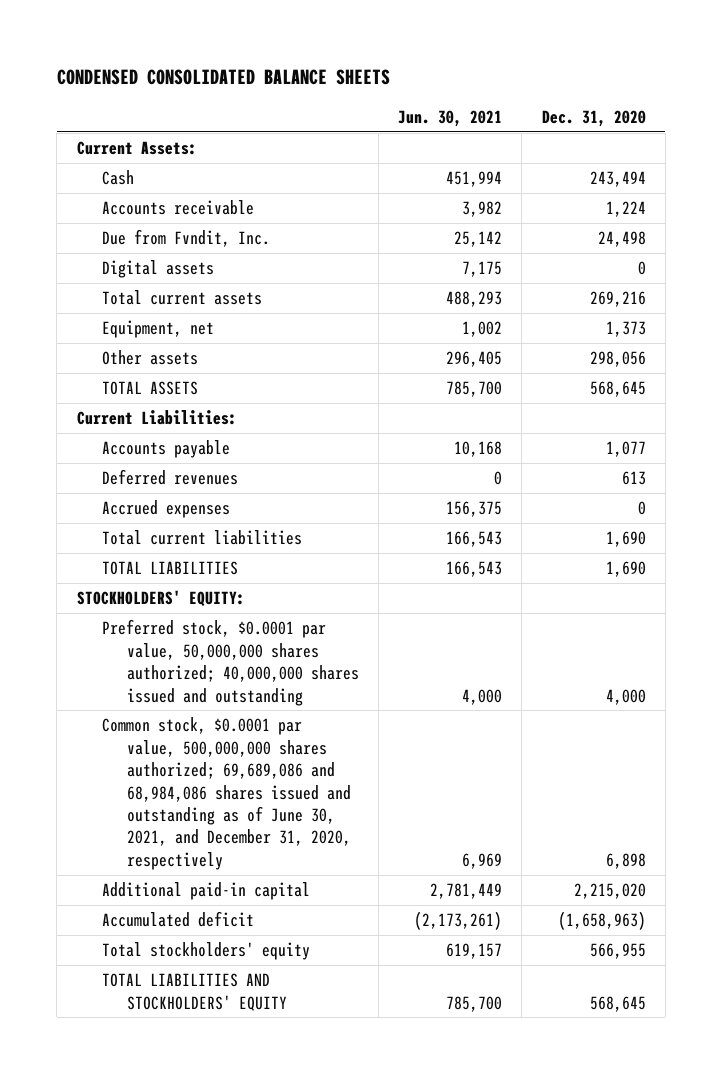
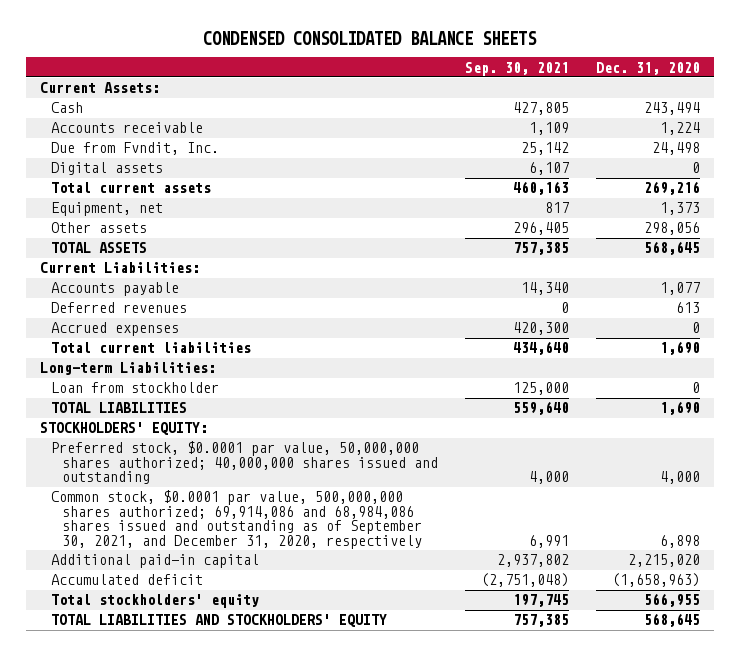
- | Jun. 30, 2021 | Dec. 31, 2020
+ | Sep. 30, 2021 | Dec. 31, 2020
+ Long-term Liabilities:
+ Loan from stockholder | 125,000 | 0
- Common stock, $0.0001 par value, 500,000,000 shares authorized; 69,689,086 and 68,984,086 shares issued and outstanding as of June 30, 2021, and December 31, 2020, respectively | 6,969 | 6,898
+ Common stock, $0.0001 par value, 500,000,000 shares authorized; 69,914,086 and 68,984,086 shares issued and outstanding as of September 30, 2021, and December 31, 2020, respectively | 6,991 | 6,898

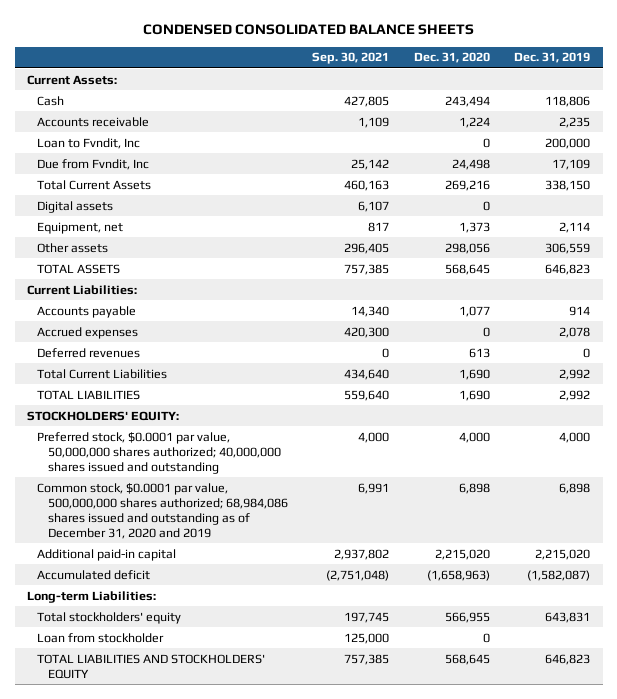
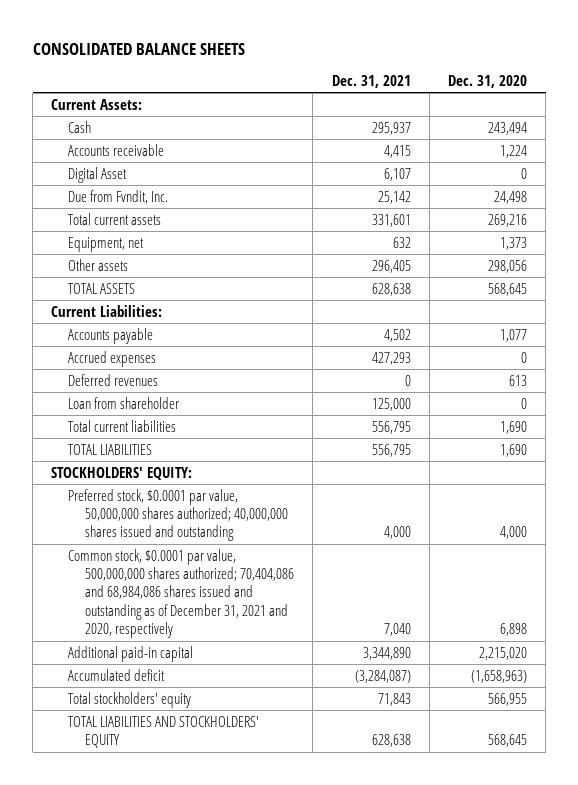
- CONDENSED CONSOLIDATED BALANCE SHEETS
+ CONSOLIDATED BALANCE SHEETS
- | Sep. 30, 2021 | Dec. 31, 2020 | Dec. 31, 2019
+ | Dec. 31, 2021 | Dec. 31, 2020
- Loan to Fvndit, Inc | | 0 | 200,000
- Due from Fvndit, Inc | 25,142 | 24,498 | 17,109
- Total Current Assets | 460,163 | 269,216 | 338,150
- Digital assets | 6,107 | 0 |
+ Digital Asset | 6,107 | 0
+ Due from Fvndit, Inc. | 25,142 | 24,498
+ Total current assets | 331,601 | 269,216
- Total Current Liabilities | 434,640 | 1,690 | 2,992
+ Loan from shareholder | 125,000 | 0
+ Total current liabilities | 556,795 | 1,690
- Common stock, $0.0001 par value, 500,000,000 shares authorized; 68,984,086 shares issued and outstanding as of December 31, 2020 and 2019 | 6,991 | 6,898 | 6,898
+ Common stock, $0.0001 par value, 500,000,000 shares authorized; 70,404,086 and 68,984,086 shares issued and outstanding as of December 31, 2021 and 2020, respectively | 7,040 | 6,898
- Long-term Liabilities:
- Loan from stockholder | 125,000 | 0 |

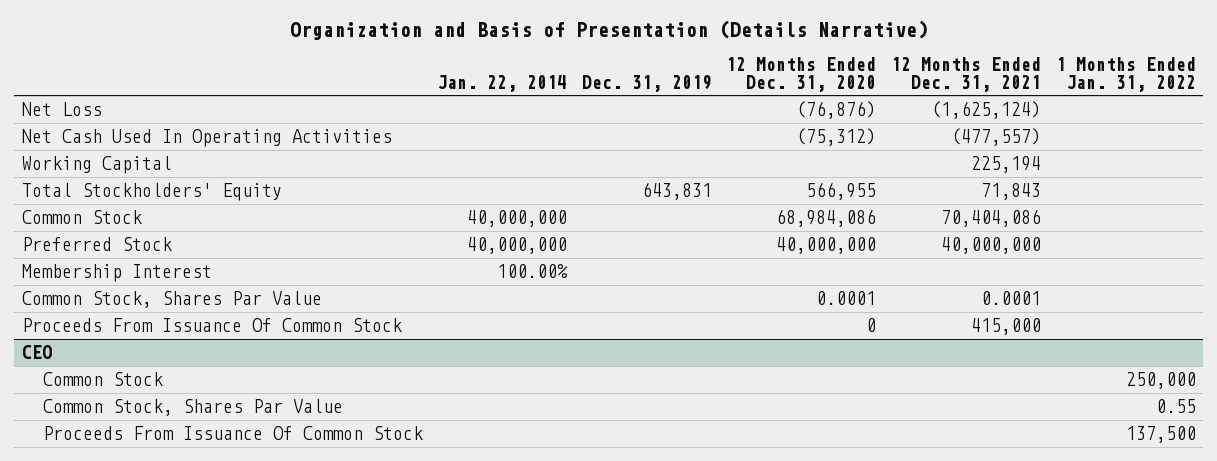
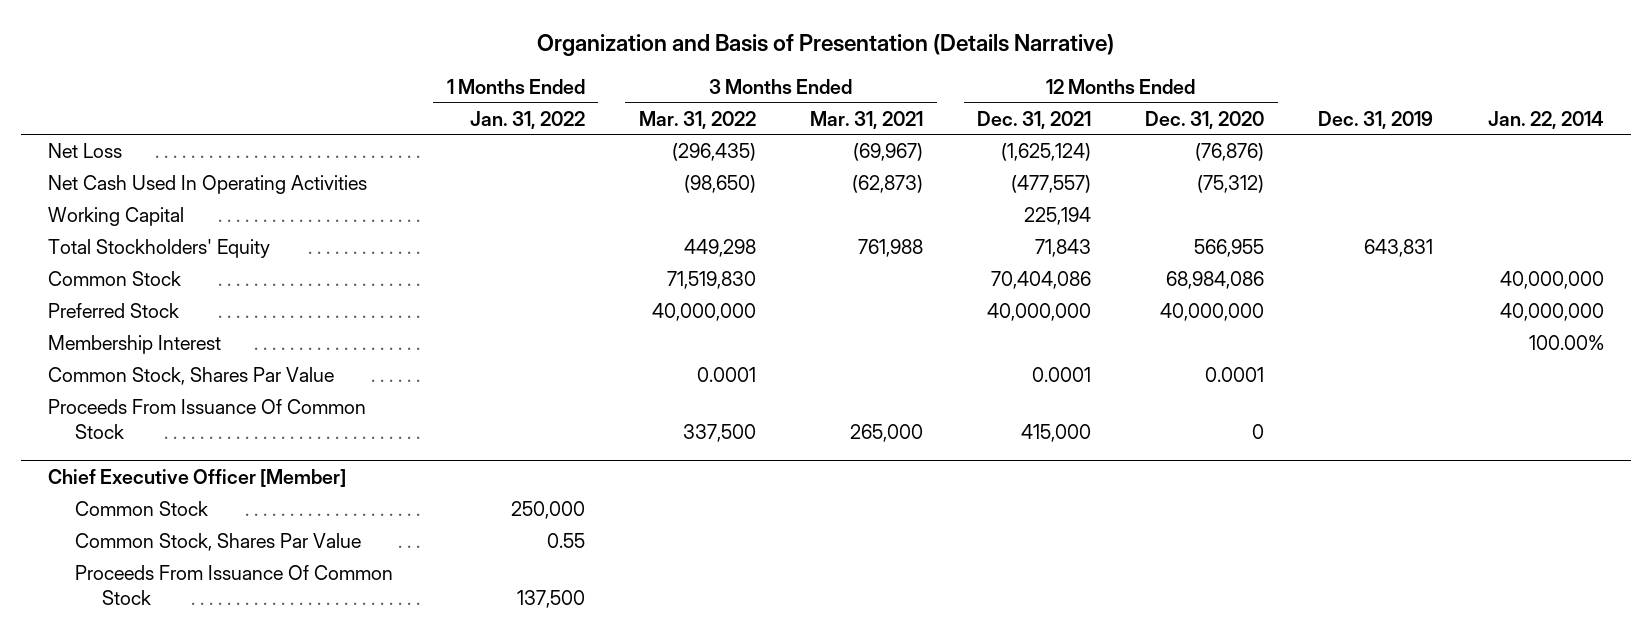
- | Jan. 22, 2014 | Dec. 31, 2019 | 12 Months Ended Dec. 31, 2020 | 12 Months Ended Dec. 31, 2021 | 1 Months Ended Jan. 31, 2022
+ | 1 Months Ended Jan. 31, 2022 | 3 Months Ended Mar. 31, 2022 | 3 Months Ended Mar. 31, 2021 | 12 Months Ended Dec. 31, 2021 | 12 Months Ended Dec. 31, 2020 | Dec. 31, 2019 | Jan. 22, 2014
- CEO
+ Chief Executive Officer [Member]

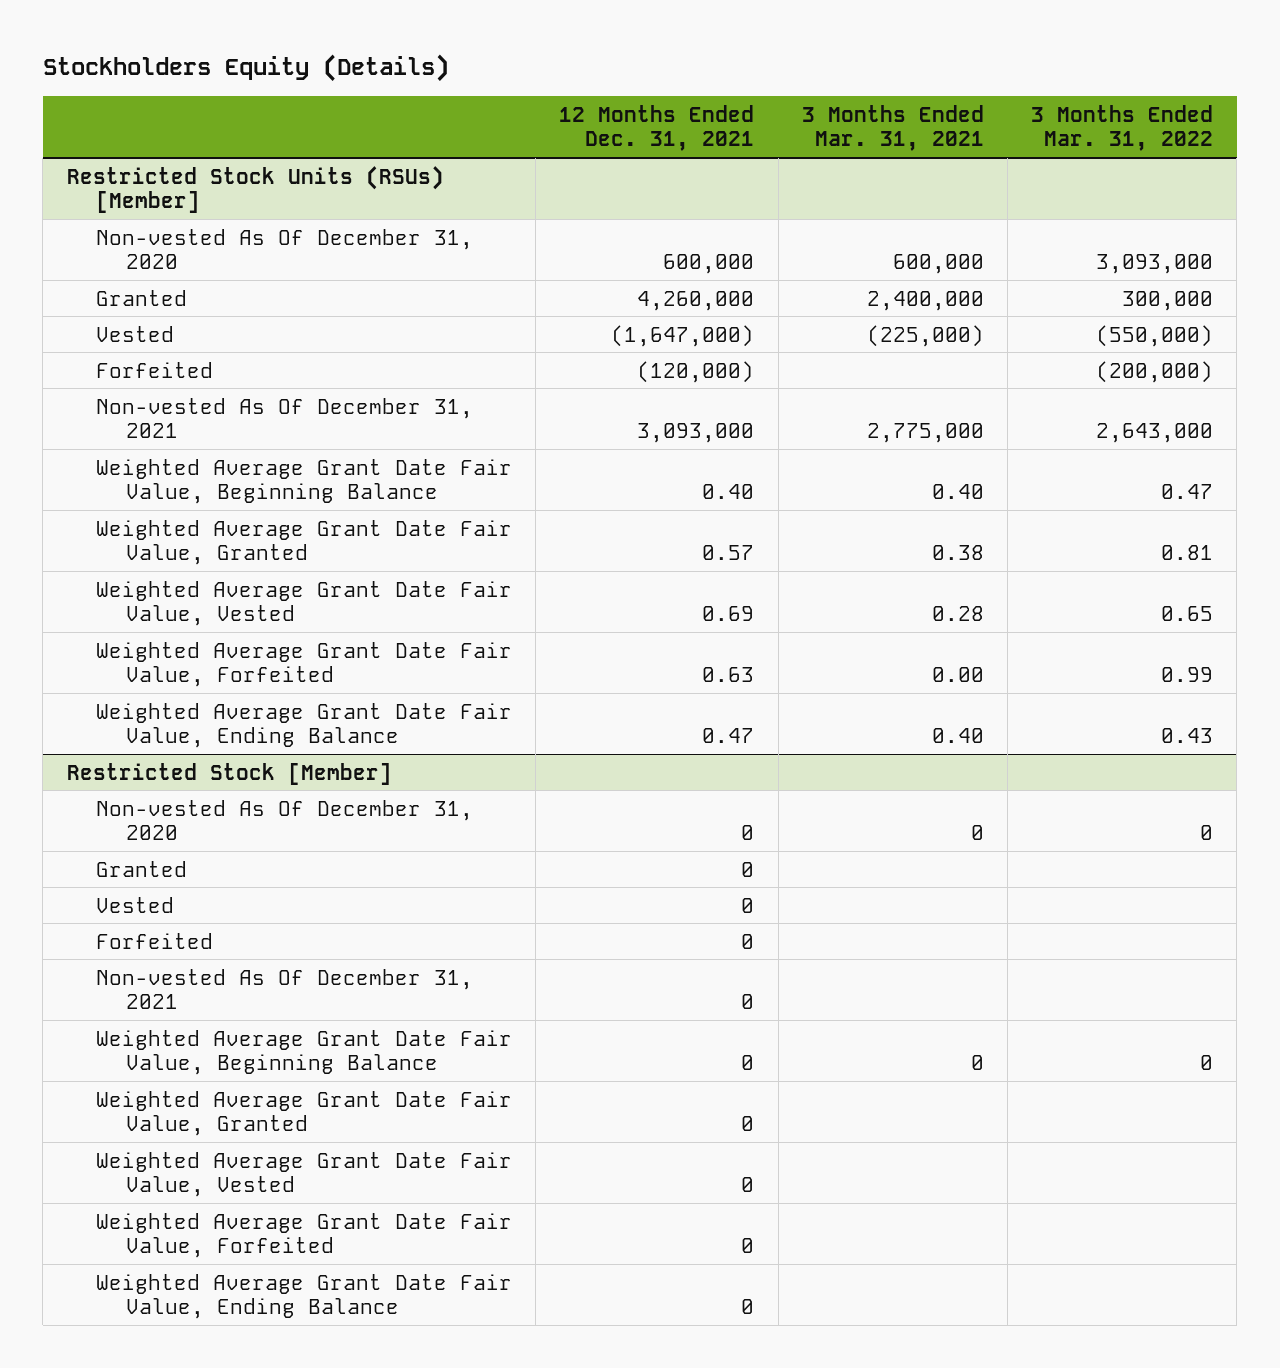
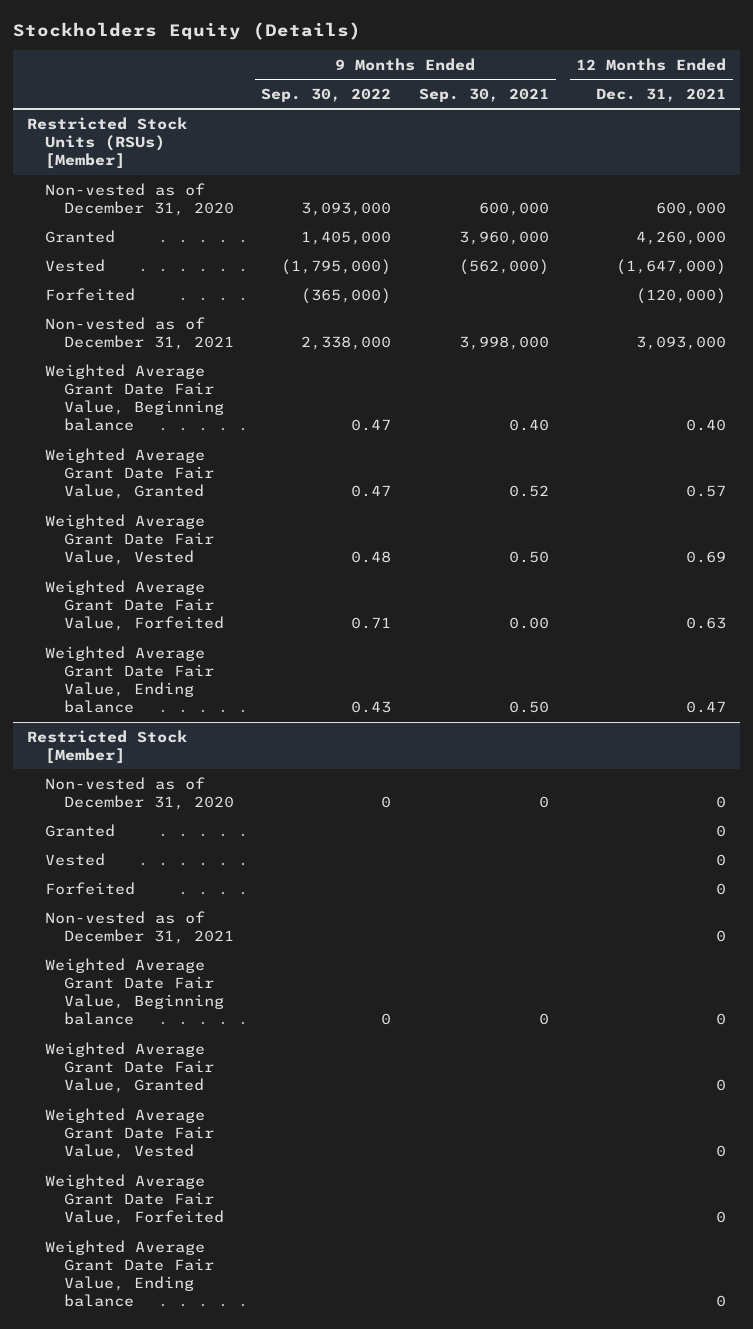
- | 12 Months Ended Dec. 31, 2021 | 3 Months Ended Mar. 31, 2021 | 3 Months Ended Mar. 31, 2022
+ | 9 Months Ended Sep. 30, 2022 | 9 Months Ended Sep. 30, 2021 | 12 Months Ended Dec. 31, 2021
@ Restricted Stock Units (RSUs) [Member]
- Non-vested As Of December 31, 2020 | 600,000 | 600,000 | 3,093,000
+ Non-vested as of December 31, 2020 | 3,093,000 | 600,000 | 600,000
- Non-vested As Of December 31, 2021 | 3,093,000 | 2,775,000 | 2,643,000
- Weighted Average Grant Date Fair Value, Beginning Balance | 0.40 | 0.40 | 0.47
+ Non-vested as of December 31, 2021 | 2,338,000 | 3,998,000 | 3,093,000
+ Weighted Average Grant Date Fair Value, Beginning balance | 0.47 | 0.40 | 0.40
- Weighted Average Grant Date Fair Value, Ending Balance | 0.47 | 0.40 | 0.43
+ Weighted Average Grant Date Fair Value, Ending balance | 0.43 | 0.50 | 0.47
@ Restricted Stock [Member]
- Non-vested As Of December 31, 2020 | 0 | 0 | 0
+ Non-vested as of December 31, 2020 | 0 | 0 | 0
- Non-vested As Of December 31, 2021 | 0 | |
- Weighted Average Grant Date Fair Value, Beginning Balance | 0 | 0 | 0
+ Non-vested as of December 31, 2021 | | | 0
+ Weighted Average Grant Date Fair Value, Beginning balance | 0 | 0 | 0
- Weighted Average Grant Date Fair Value, Ending Balance | 0 | |
+ Weighted Average Grant Date Fair Value, Ending balance | | | 0

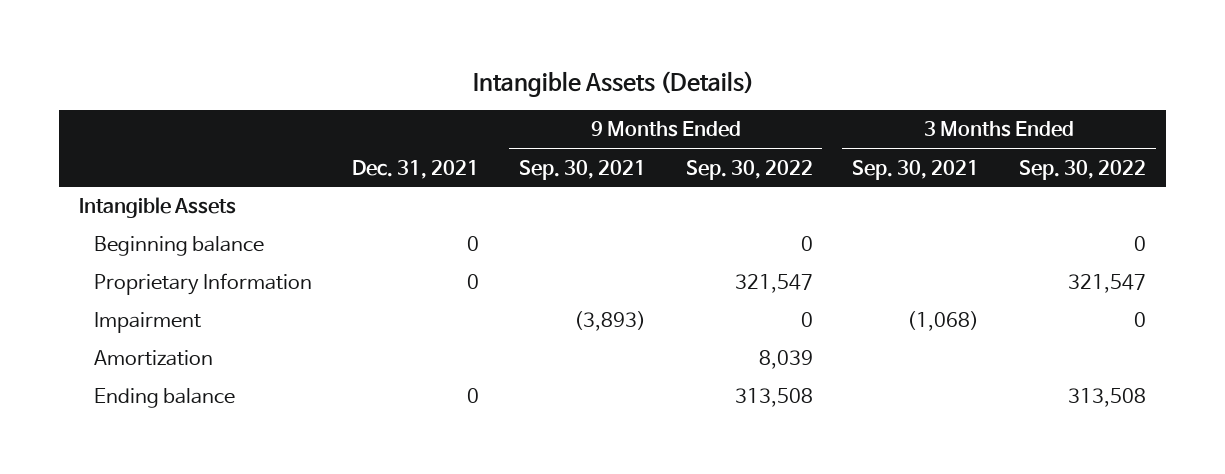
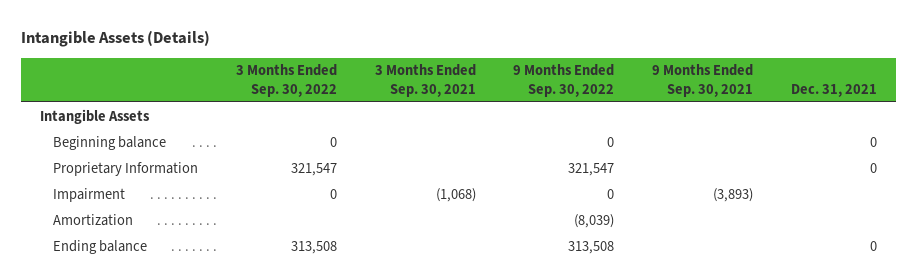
- | Dec. 31, 2021 | 9 Months Ended Sep. 30, 2021 | 9 Months Ended Sep. 30, 2022 | 3 Months Ended Sep. 30, 2021 | 3 Months Ended Sep. 30, 2022
+ | 3 Months Ended Sep. 30, 2022 | 3 Months Ended Sep. 30, 2021 | 9 Months Ended Sep. 30, 2022 | 9 Months Ended Sep. 30, 2021 | Dec. 31, 2021
- Amortization | | | 8,039 | |
+ Amortization | | | (8,039) | |

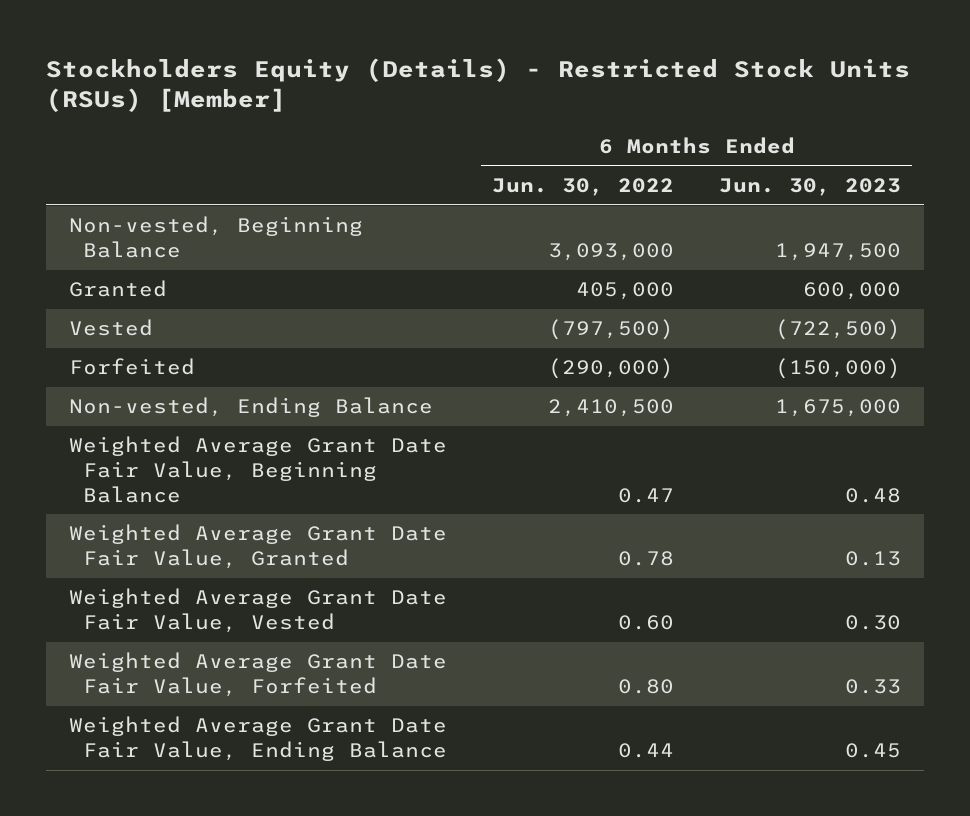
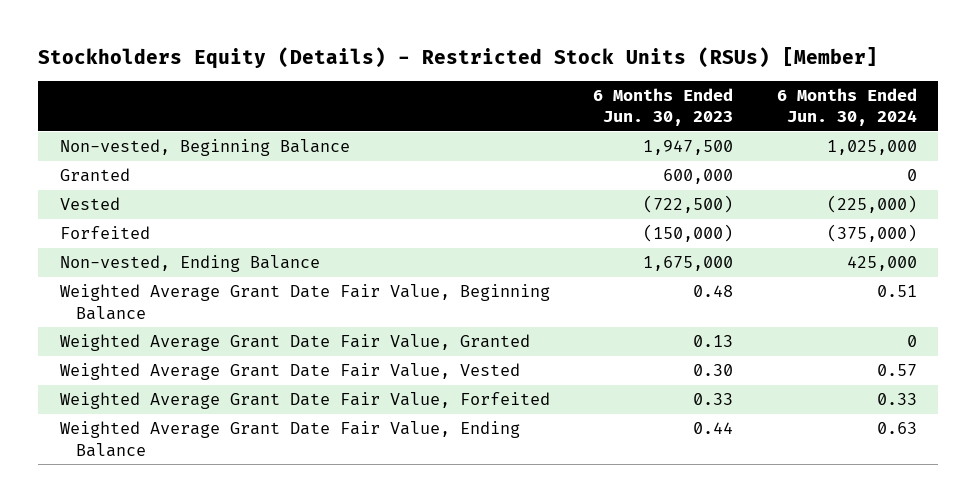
- | 6 Months Ended Jun. 30, 2022 | 6 Months Ended Jun. 30, 2023
+ | 6 Months Ended Jun. 30, 2023 | 6 Months Ended Jun. 30, 2024
- Weighted Average Grant Date Fair Value, Ending Balance | 0.44 | 0.45
+ Weighted Average Grant Date Fair Value, Ending Balance | 0.44 | 0.63

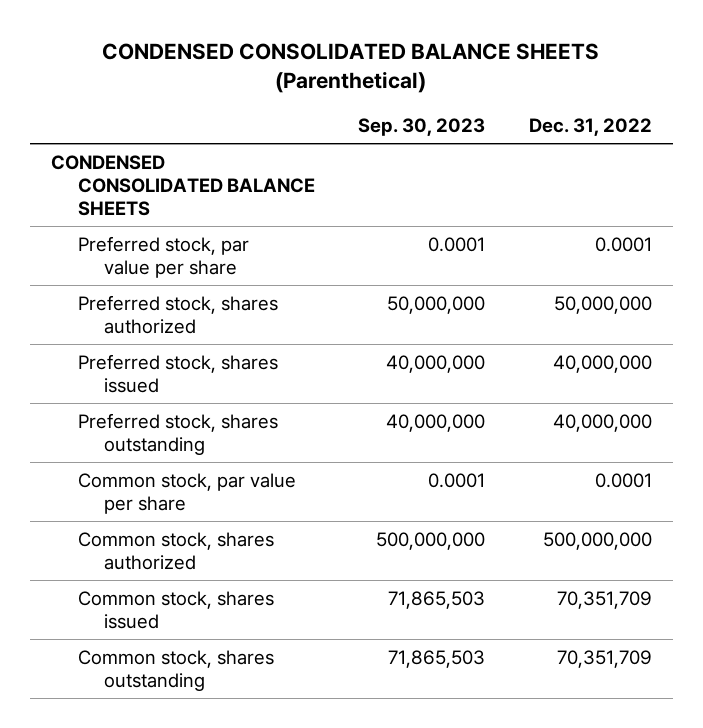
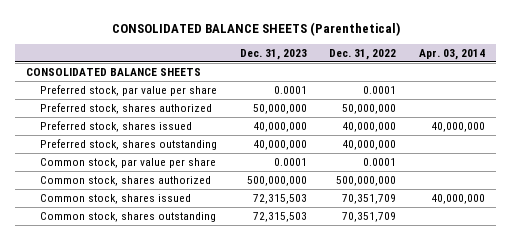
- CONDENSED CONSOLIDATED BALANCE SHEETS (Parenthetical)
+ CONSOLIDATED BALANCE SHEETS (Parenthetical)
- | Sep. 30, 2023 | Dec. 31, 2022
+ | Dec. 31, 2023 | Dec. 31, 2022 | Apr. 03, 2014
- CONDENSED CONSOLIDATED BALANCE SHEETS
+ CONSOLIDATED BALANCE SHEETS

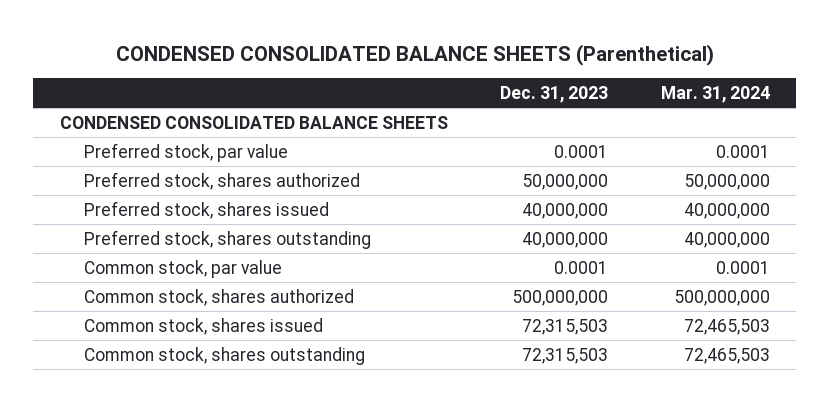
- CONSOLIDATED BALANCE SHEETS (Parenthetical)
+ CONDENSED CONSOLIDATED BALANCE SHEETS (Parenthetical)
- | Dec. 31, 2023 | Dec. 31, 2022 | Apr. 03, 2014
+ | Dec. 31, 2023 | Mar. 31, 2024
- CONSOLIDATED BALANCE SHEETS
- Preferred stock, par value per share | 0.0001 | 0.0001 |
+ CONDENSED CONSOLIDATED BALANCE SHEETS
+ Preferred stock, par value | 0.0001 | 0.0001
- Common stock, par value per share | 0.0001 | 0.0001 |
+ Common stock, par value | 0.0001 | 0.0001

